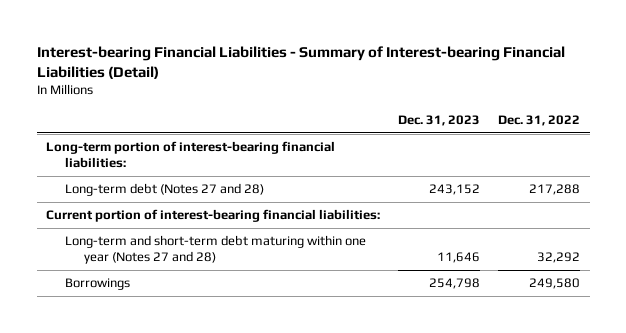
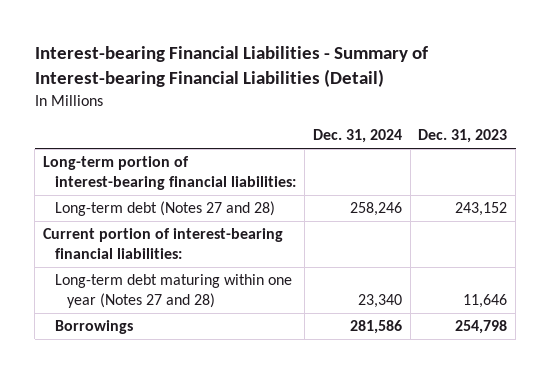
- | Dec. 31, 2023 | Dec. 31, 2022
+ | Dec. 31, 2024 | Dec. 31, 2023
- Long-term and short-term debt maturing within one year (Notes 27 and 28) | 11,646 | 32,292
+ Long-term debt maturing within one year (Notes 27 and 28) | 23,340 | 11,646

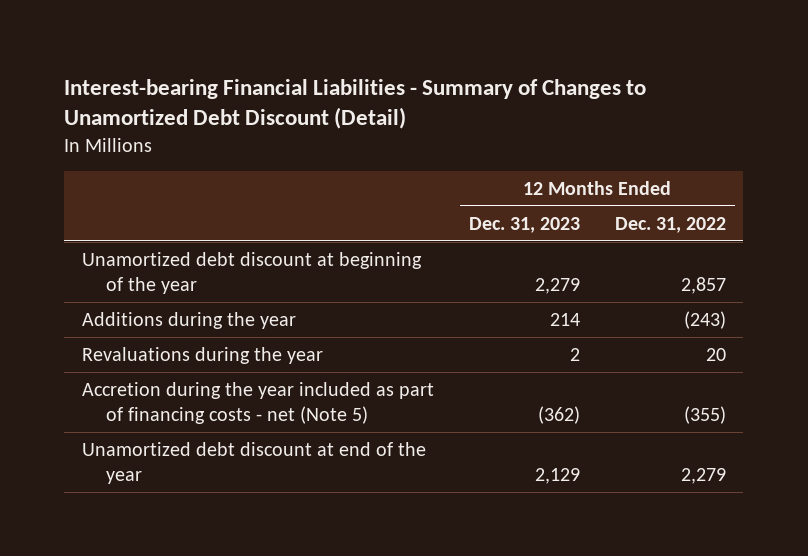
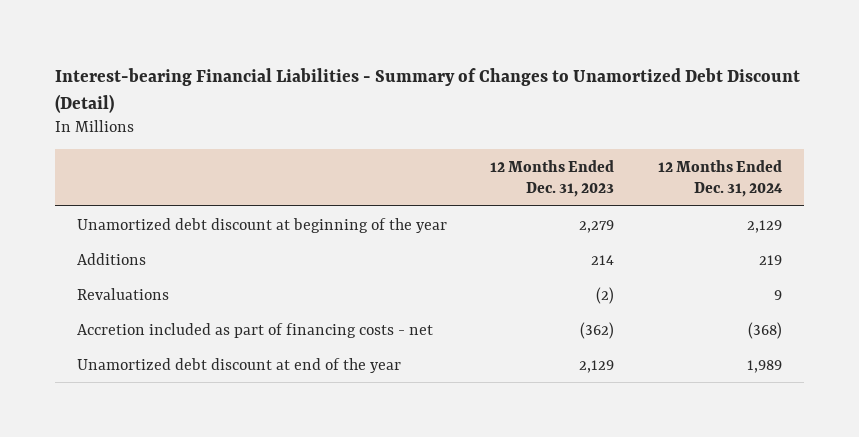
- | 12 Months Ended Dec. 31, 2023 | 12 Months Ended Dec. 31, 2022
+ | 12 Months Ended Dec. 31, 2023 | 12 Months Ended Dec. 31, 2024
- Additions during the year | 214 | (243)
- Revaluations during the year | 2 | 20
- Accretion during the year included as part of financing costs - net (Note 5) | (362) | (355)
+ Additions | 214 | 219
+ Revaluations | (2) | 9
+ Accretion included as part of financing costs - net | (362) | (368)

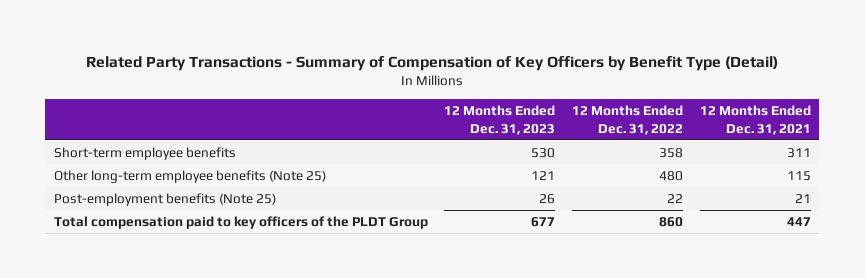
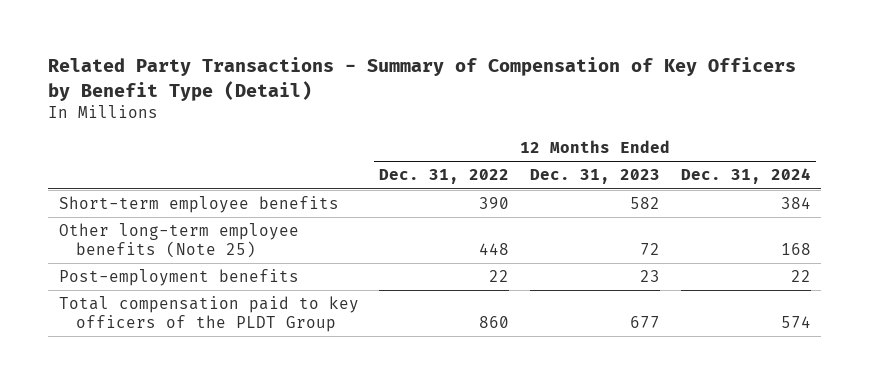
- | 12 Months Ended Dec. 31, 2023 | 12 Months Ended Dec. 31, 2022 | 12 Months Ended Dec. 31, 2021
+ | 12 Months Ended Dec. 31, 2022 | 12 Months Ended Dec. 31, 2023 | 12 Months Ended Dec. 31, 2024
- Short-term employee benefits | 530 | 358 | 311
- Other long-term employee benefits (Note 25) | 121 | 480 | 115
- Post-employment benefits (Note 25) | 26 | 22 | 21
+ Short-term employee benefits | 390 | 582 | 384
+ Other long-term employee benefits (Note 25) | 448 | 72 | 168
+ Post-employment benefits | 22 | 23 | 22

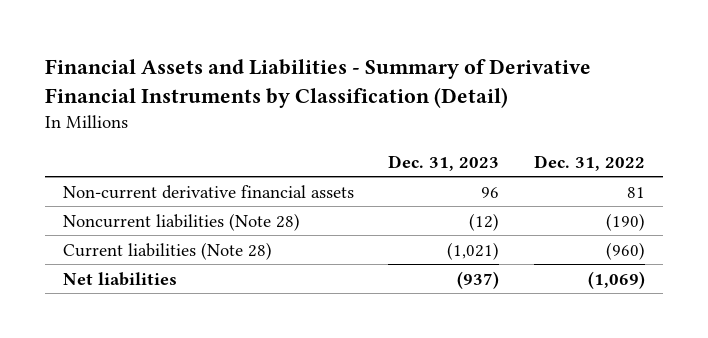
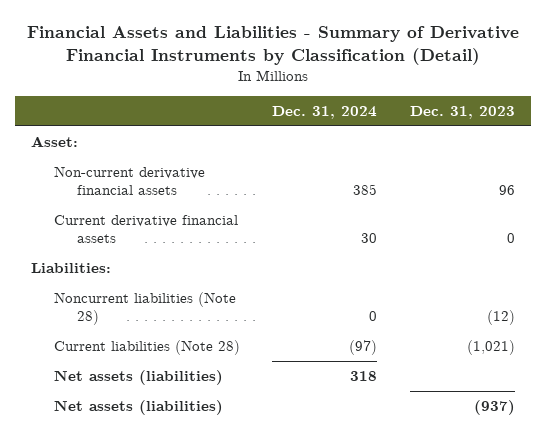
- | Dec. 31, 2023 | Dec. 31, 2022
+ | Dec. 31, 2024 | Dec. 31, 2023
+ Asset:
+ Current derivative financial assets | 30 | 0
+ Liabilities:
- Net liabilities | (937) | (1,069)
+ Net assets (liabilities) | 318 |
+ Net assets (liabilities) | | (937)

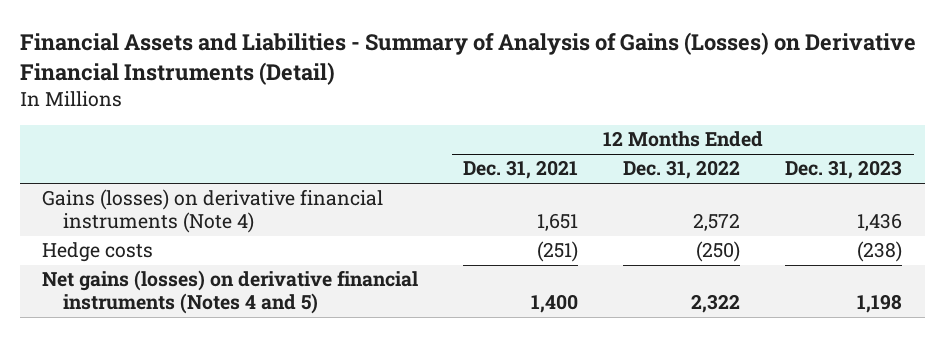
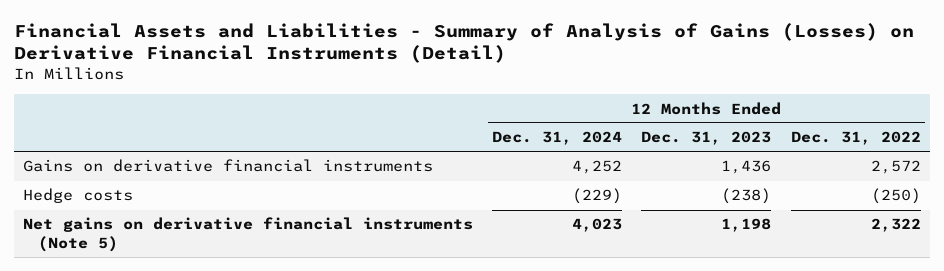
- | 12 Months Ended Dec. 31, 2021 | 12 Months Ended Dec. 31, 2022 | 12 Months Ended Dec. 31, 2023
+ | 12 Months Ended Dec. 31, 2024 | 12 Months Ended Dec. 31, 2023 | 12 Months Ended Dec. 31, 2022
- Gains (losses) on derivative financial instruments (Note 4) | 1,651 | 2,572 | 1,436
+ Gains on derivative financial instruments | 4,252 | 1,436 | 2,572
- Net gains (losses) on derivative financial instruments (Notes 4 and 5) | 1,400 | 2,322 | 1,198
+ Net gains on derivative financial instruments (Note 5) | 4,023 | 1,198 | 2,322

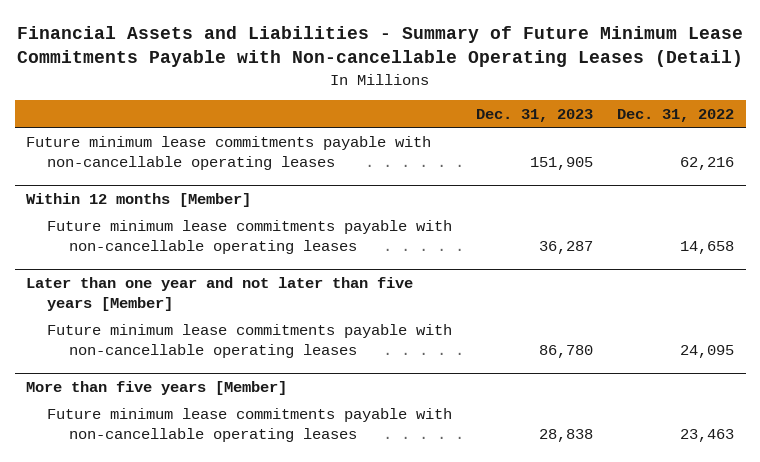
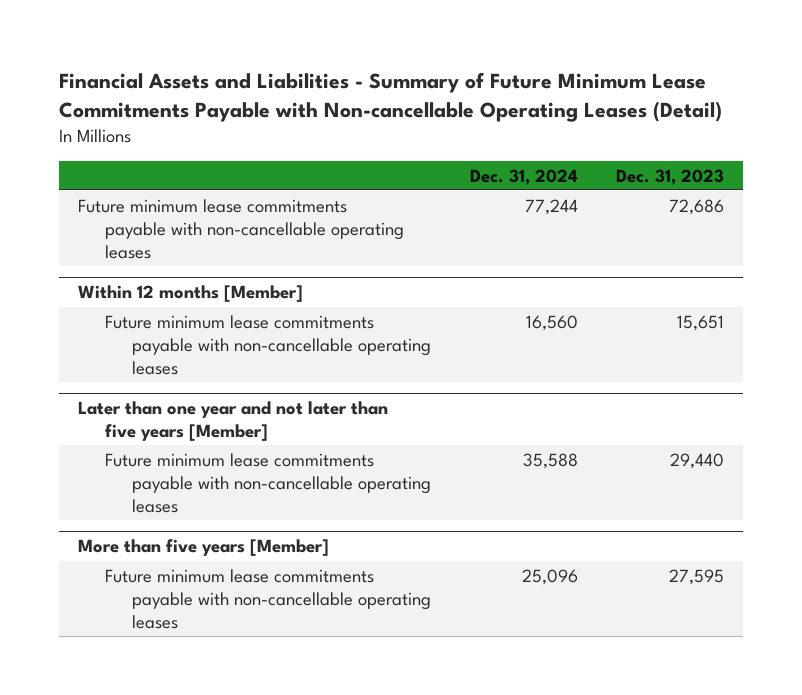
- | Dec. 31, 2023 | Dec. 31, 2022
+ | Dec. 31, 2024 | Dec. 31, 2023
- Future minimum lease commitments payable with non-cancellable operating leases | 151,905 | 62,216
+ Future minimum lease commitments payable with non-cancellable operating leases | 77,244 | 72,686
@ Within 12 months [Member]
- Future minimum lease commitments payable with non-cancellable operating leases | 36,287 | 14,658
+ Future minimum lease commitments payable with non-cancellable operating leases | 16,560 | 15,651
@ Later than one year and not later than five years [Member]
- Future minimum lease commitments payable with non-cancellable operating leases | 86,780 | 24,095
+ Future minimum lease commitments payable with non-cancellable operating leases | 35,588 | 29,440
@ More than five years [Member]
- Future minimum lease commitments payable with non-cancellable operating leases | 28,838 | 23,463
+ Future minimum lease commitments payable with non-cancellable operating leases | 25,096 | 27,595

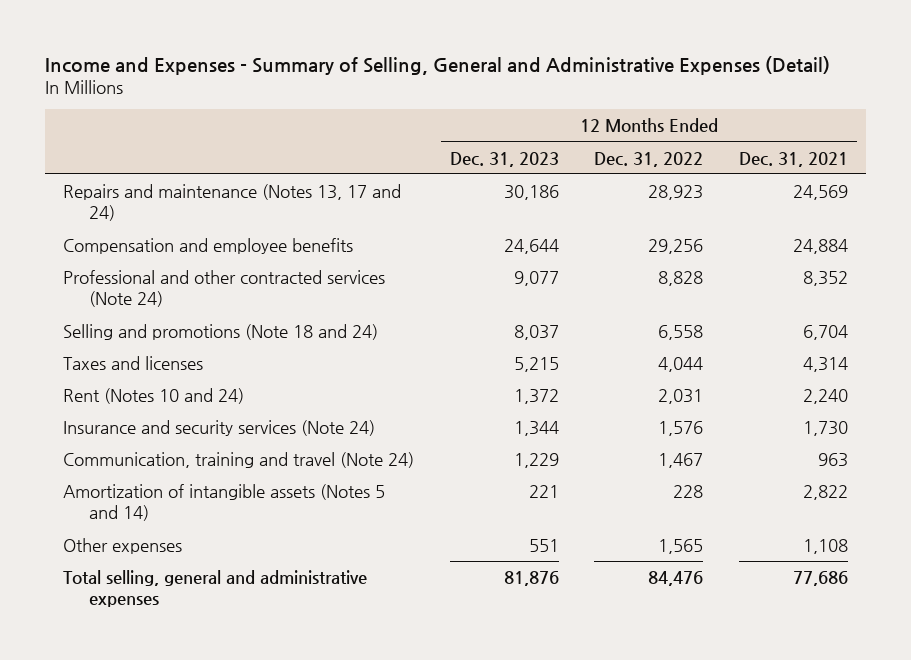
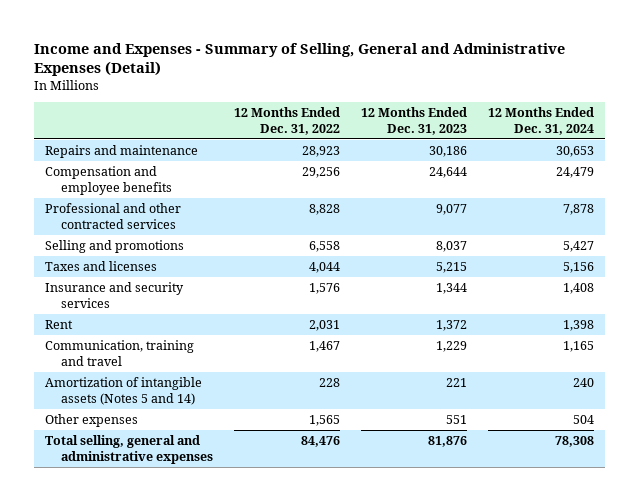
- | 12 Months Ended Dec. 31, 2023 | 12 Months Ended Dec. 31, 2022 | 12 Months Ended Dec. 31, 2021
+ | 12 Months Ended Dec. 31, 2022 | 12 Months Ended Dec. 31, 2023 | 12 Months Ended Dec. 31, 2024
- Repairs and maintenance (Notes 13, 17 and 24) | 30,186 | 28,923 | 24,569
+ Repairs and maintenance | 28,923 | 30,186 | 30,653
- Professional and other contracted services (Note 24) | 9,077 | 8,828 | 8,352
- Selling and promotions (Note 18 and 24) | 8,037 | 6,558 | 6,704
+ Professional and other contracted services | 8,828 | 9,077 | 7,878
+ Selling and promotions | 6,558 | 8,037 | 5,427
- Rent (Notes 10 and 24) | 1,372 | 2,031 | 2,240
- Insurance and security services (Note 24) | 1,344 | 1,576 | 1,730
- Communication, training and travel (Note 24) | 1,229 | 1,467 | 963
+ Insurance and security services | 1,576 | 1,344 | 1,408
+ Rent | 2,031 | 1,372 | 1,398
+ Communication, training and travel | 1,467 | 1,229 | 1,165

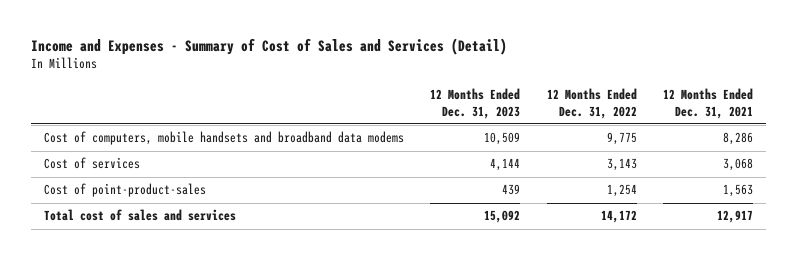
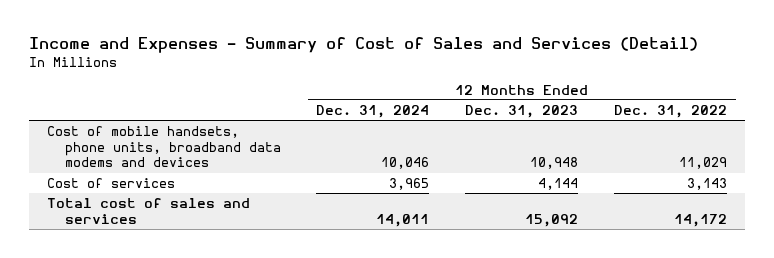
- | 12 Months Ended Dec. 31, 2023 | 12 Months Ended Dec. 31, 2022 | 12 Months Ended Dec. 31, 2021
+ | 12 Months Ended Dec. 31, 2024 | 12 Months Ended Dec. 31, 2023 | 12 Months Ended Dec. 31, 2022
- Cost of computers, mobile handsets and broadband data modems | 10,509 | 9,775 | 8,286
+ Cost of mobile handsets, phone units, broadband data modems and devices | 10,046 | 10,948 | 11,029
- Cost of point-product-sales | 439 | 1,254 | 1,563

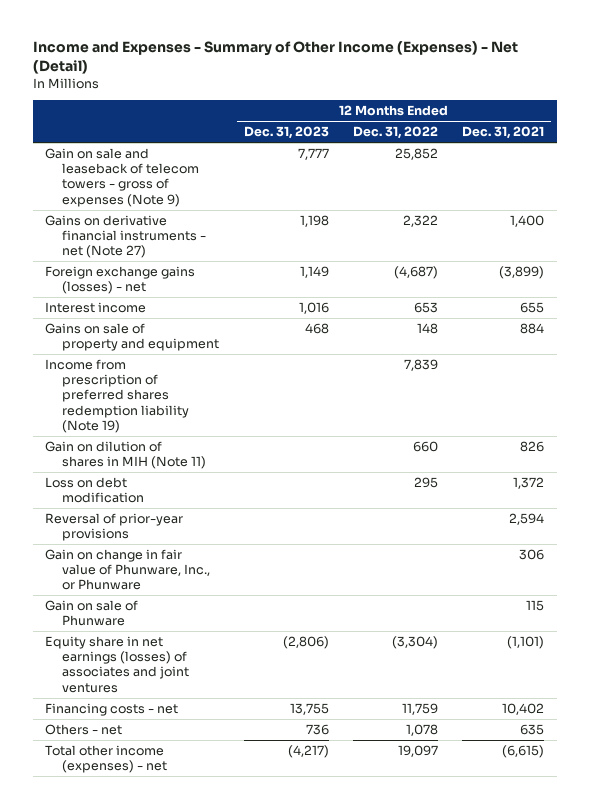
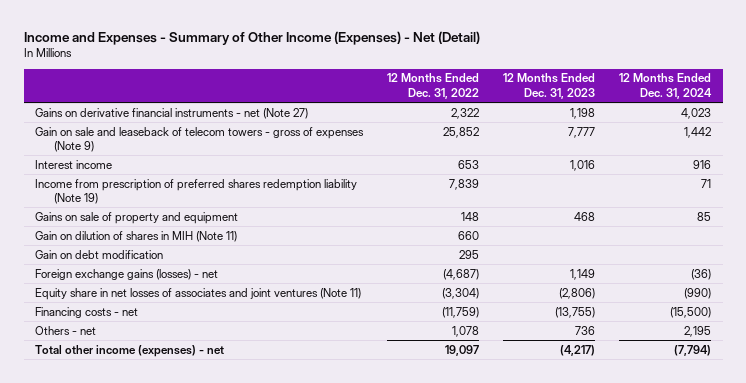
- | 12 Months Ended Dec. 31, 2023 | 12 Months Ended Dec. 31, 2022 | 12 Months Ended Dec. 31, 2021
+ | 12 Months Ended Dec. 31, 2022 | 12 Months Ended Dec. 31, 2023 | 12 Months Ended Dec. 31, 2024
moved down: Gain on sale and leaseback of telecom towers - gross of expenses (Note 9) | 25,852 | 7,777 | 1,442
moved down: Gains on sale of property and equipment | 148 | 468 | 85
- Loss on debt modification | | 295 | 1,372
- Reversal of prior-year provisions | | | 2,594
- Gain on change in fair value of Phunware, Inc., or Phunware | | | 306
- Gain on sale of Phunware | | | 115
- Equity share in net earnings (losses) of associates and joint ventures | (2,806) | (3,304) | (1,101)
- Financing costs - net | 13,755 | 11,759 | 10,402
+ Gain on debt modification | 295 | |
moved down: Foreign exchange gains (losses) - net | (4,687) | 1,149 | (36)
+ Equity share in net losses of associates and joint ventures (Note 11) | (3,304) | (2,806) | (990)
+ Financing costs - net | (11,759) | (13,755) | (15,500)

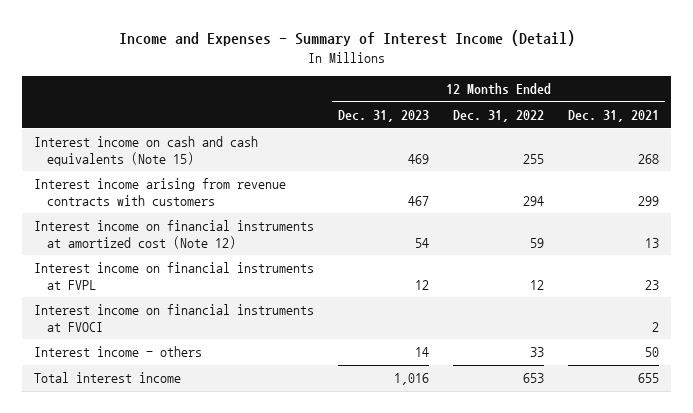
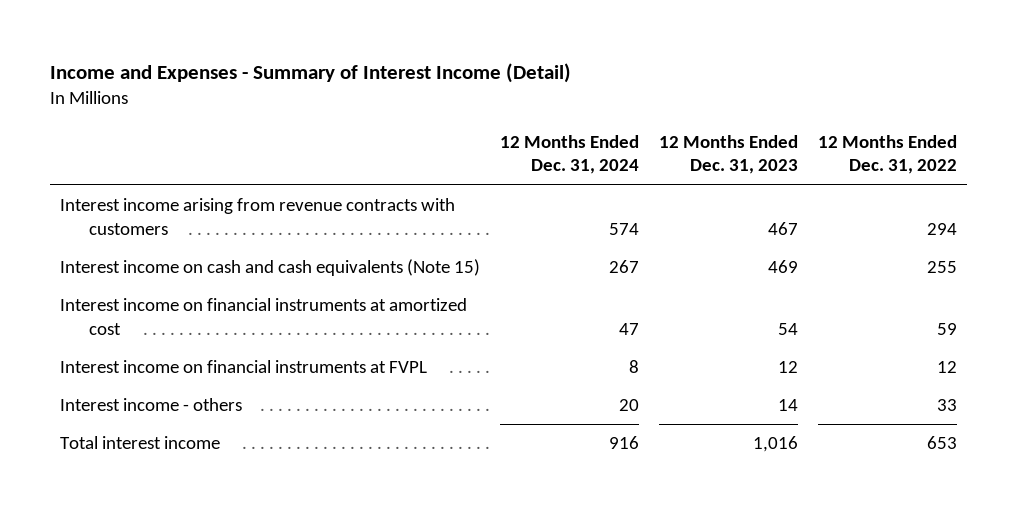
- | 12 Months Ended Dec. 31, 2023 | 12 Months Ended Dec. 31, 2022 | 12 Months Ended Dec. 31, 2021
+ | 12 Months Ended Dec. 31, 2024 | 12 Months Ended Dec. 31, 2023 | 12 Months Ended Dec. 31, 2022
- Interest income on financial instruments at amortized cost (Note 12) | 54 | 59 | 13
moved down: Interest income on cash and cash equivalents (Note 15) | 267 | 469 | 255
+ Interest income on financial instruments at amortized cost | 47 | 54 | 59
- Interest income on financial instruments at FVOCI | | | 2

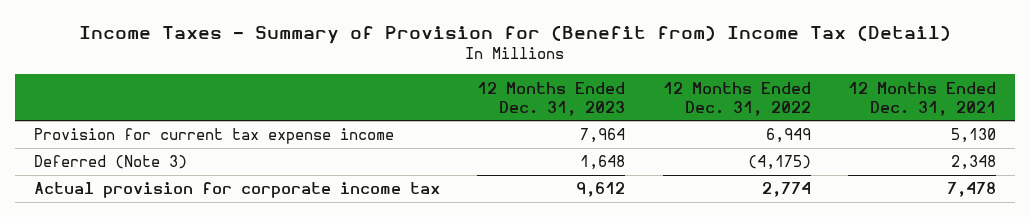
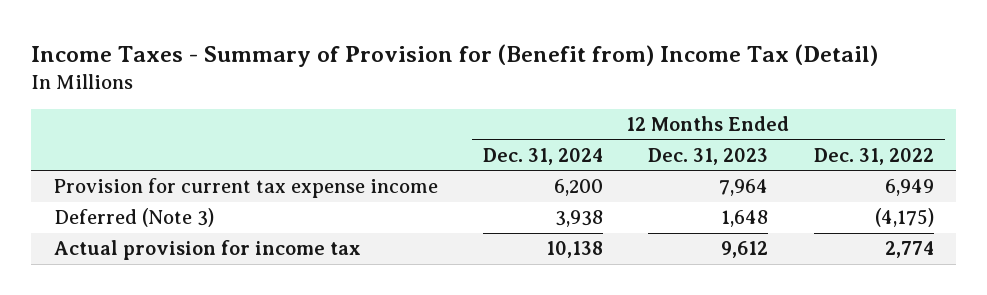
- | 12 Months Ended Dec. 31, 2023 | 12 Months Ended Dec. 31, 2022 | 12 Months Ended Dec. 31, 2021
+ | 12 Months Ended Dec. 31, 2024 | 12 Months Ended Dec. 31, 2023 | 12 Months Ended Dec. 31, 2022
- Actual provision for corporate income tax | 9,612 | 2,774 | 7,478
+ Actual provision for income tax | 10,138 | 9,612 | 2,774

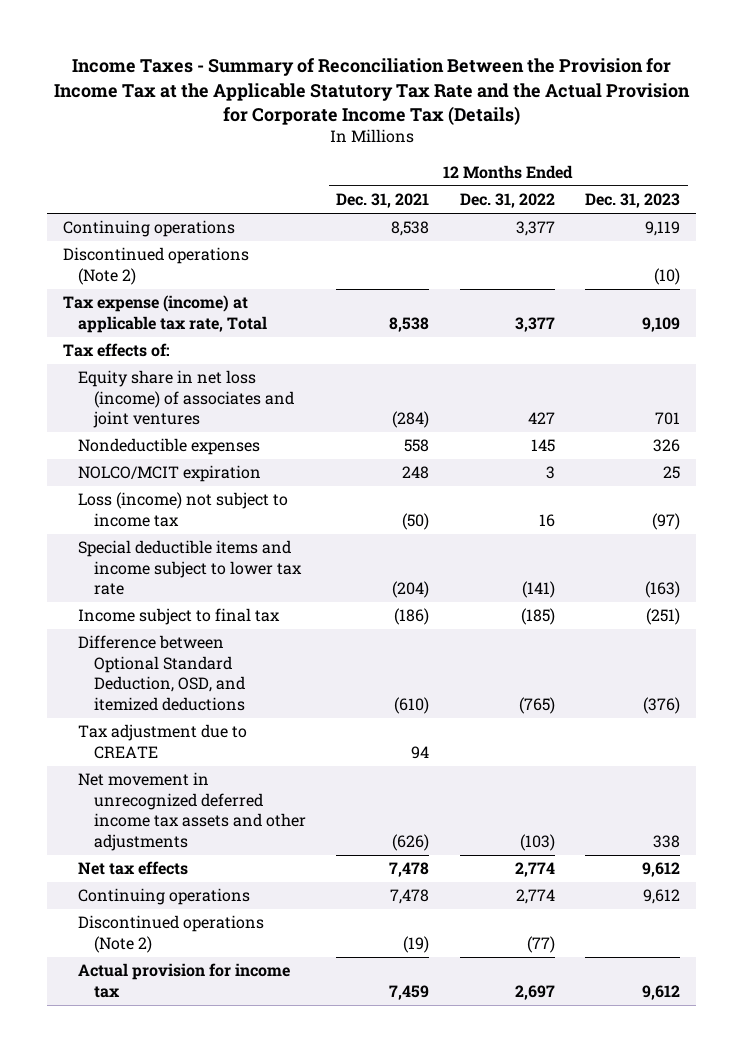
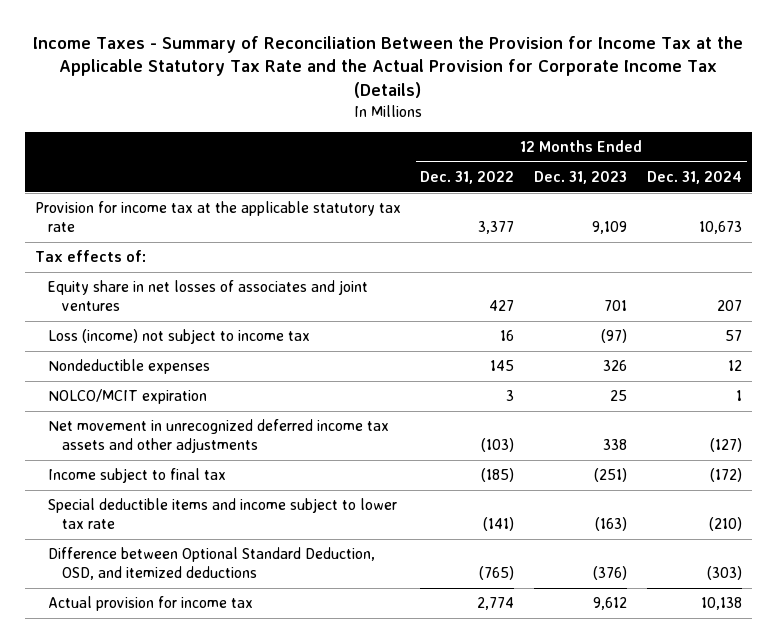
- | 12 Months Ended Dec. 31, 2021 | 12 Months Ended Dec. 31, 2022 | 12 Months Ended Dec. 31, 2023
+ | 12 Months Ended Dec. 31, 2022 | 12 Months Ended Dec. 31, 2023 | 12 Months Ended Dec. 31, 2024
- Continuing operations | 8,538 | 3,377 | 9,119
- Discontinued operations (Note 2) | | | (10)
- Tax expense (income) at applicable tax rate, Total | 8,538 | 3,377 | 9,109
+ Provision for income tax at the applicable statutory tax rate | 3,377 | 9,109 | 10,673
- Equity share in net loss (income) of associates and joint ventures | (284) | 427 | 701
+ Equity share in net losses of associates and joint ventures | 427 | 701 | 207
moved up: Loss (income) not subject to income tax | 16 | (97) | 57
moved up: Net movement in unrecognized deferred income tax assets and other adjustments | (103) | 338 | (127)
moved down: Special deductible items and income subject to lower tax rate | (141) | (163) | (210)
- Tax adjustment due to CREATE | 94 | |
- Net tax effects | 7,478 | 2,774 | 9,612
- Continuing operations | 7,478 | 2,774 | 9,612
- Discontinued operations (Note 2) | (19) | (77) |
- Actual provision for income tax | 7,459 | 2,697 | 9,612
+ Actual provision for income tax | 2,774 | 9,612 | 10,138

